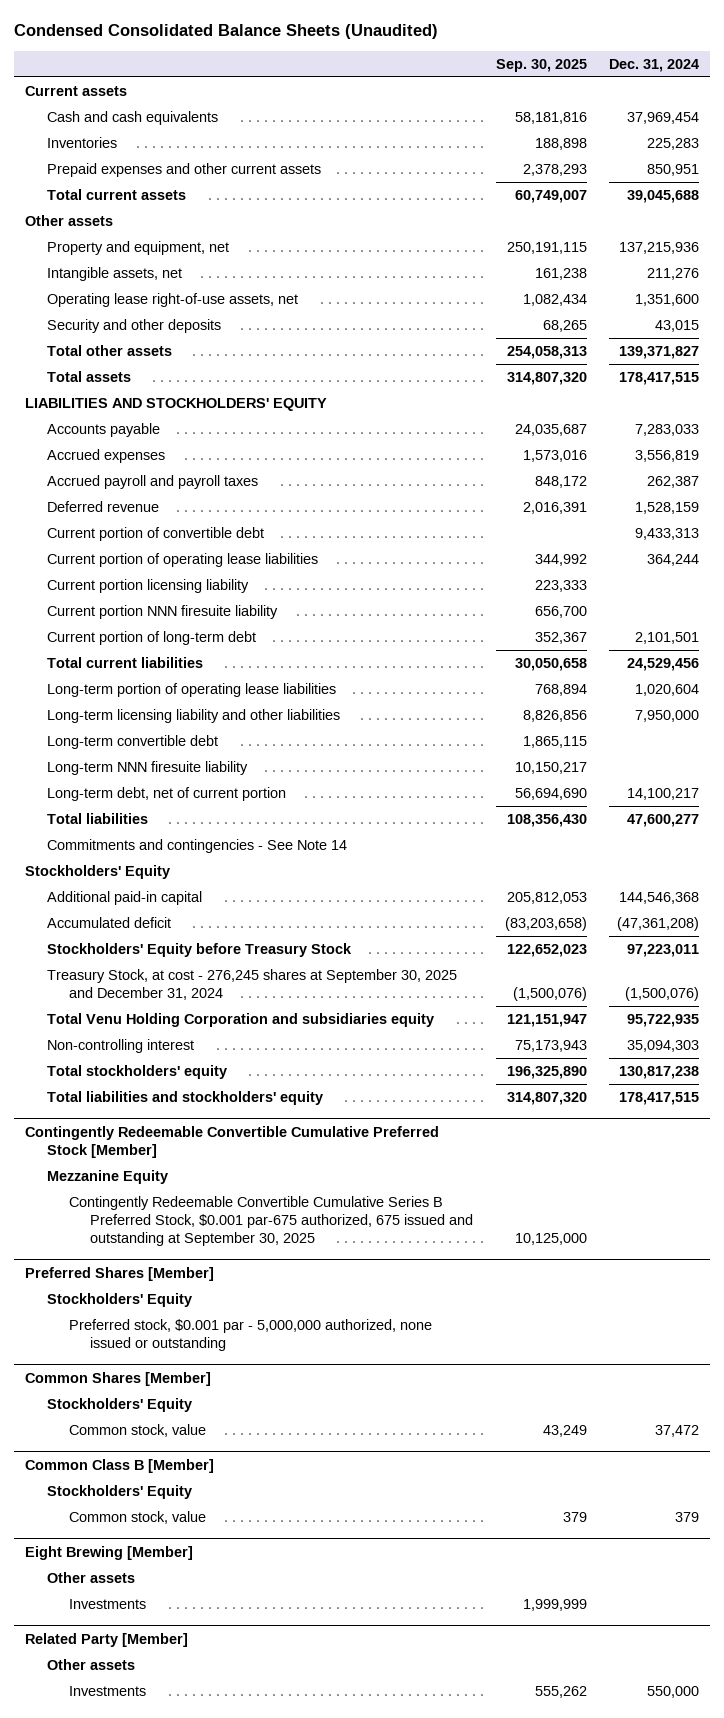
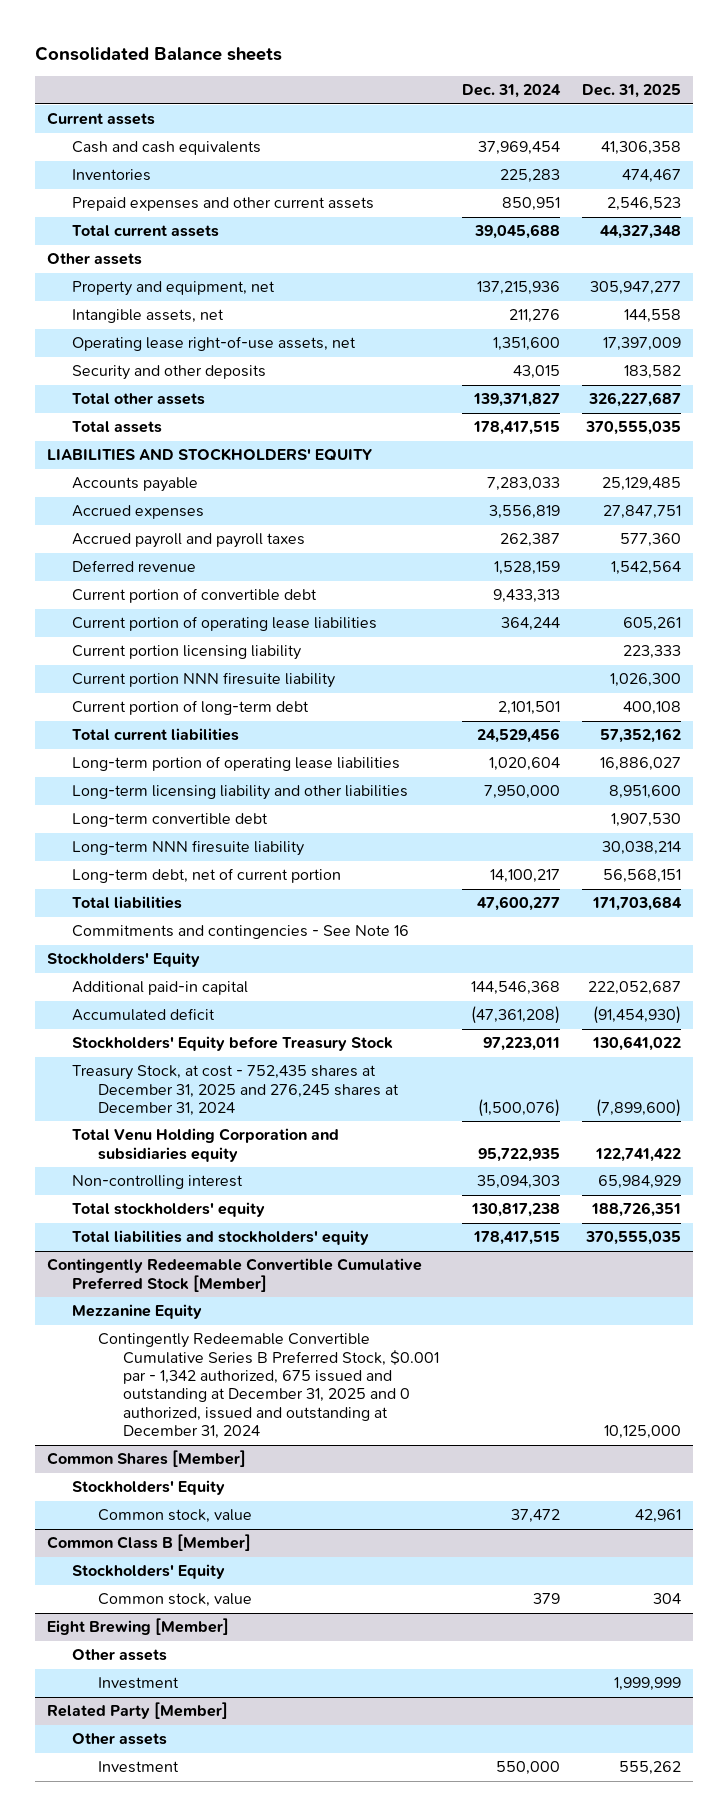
- Condensed Consolidated Balance Sheets (Unaudited)
+ Consolidated Balance sheets
- | Sep. 30, 2025 | Dec. 31, 2024
+ | Dec. 31, 2024 | Dec. 31, 2025
- Commitments and contingencies - See Note 14
+ Commitments and contingencies - See Note 16
- Treasury Stock, at cost - 276,245 shares at September 30, 2025 and December 31, 2024 | (1,500,076) | (1,500,076)
+ Treasury Stock, at cost - 752,435 shares at December 31, 2025 and 276,245 shares at December 31, 2024 | (1,500,076) | (7,899,600)
@ Contingently Redeemable Convertible Cumulative Preferred Stock [Member]
- Contingently Redeemable Convertible Cumulative Series B Preferred Stock, $0.001 par-675 authorized, 675 issued and outstanding at September 30, 2025 | 10,125,000 |
- Preferred Shares [Member]
- Stockholders' Equity
- Preferred stock, $0.001 par - 5,000,000 authorized, none issued or outstanding
@ Contingently Redeemable Convertible Cumulative Preferred Stock [Member]
+ Contingently Redeemable Convertible Cumulative Series B Preferred Stock, $0.001 par - 1,342 authorized, 675 issued and outstanding at December 31, 2025 and 0 authorized, issued and outstanding at December 31, 2024 | | 10,125,000
@ Eight Brewing [Member]
- Investments | 1,999,999 |
+ Investment | | 1,999,999
@ Related Party [Member]
- Investments | 555,262 | 550,000
+ Investment | 550,000 | 555,262

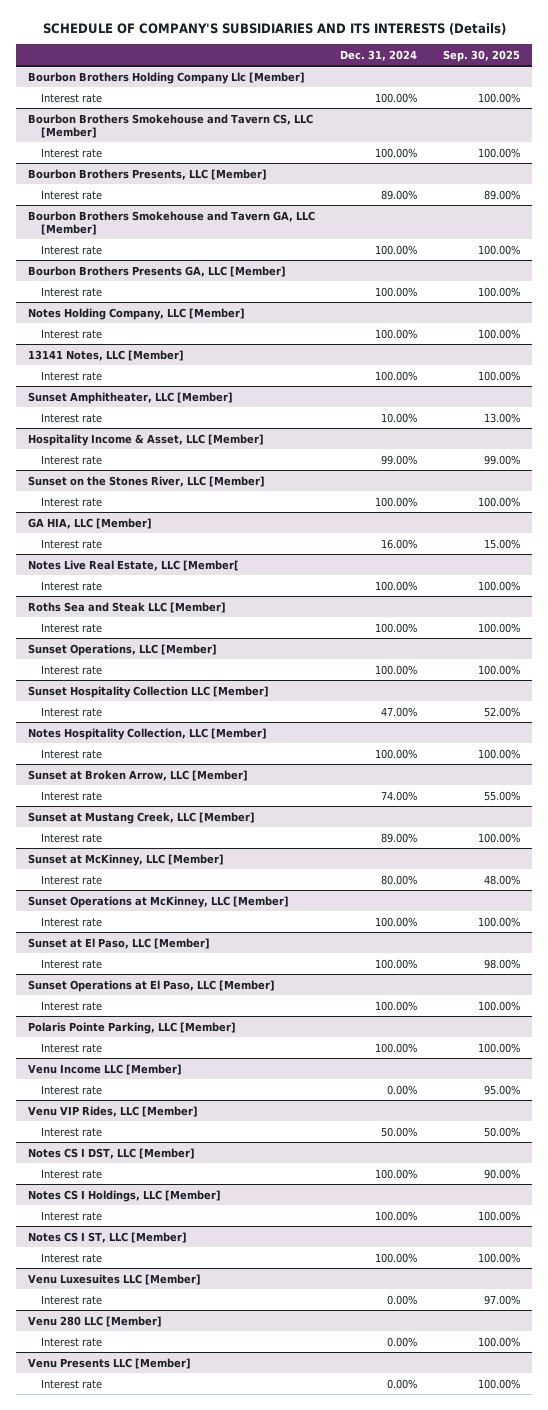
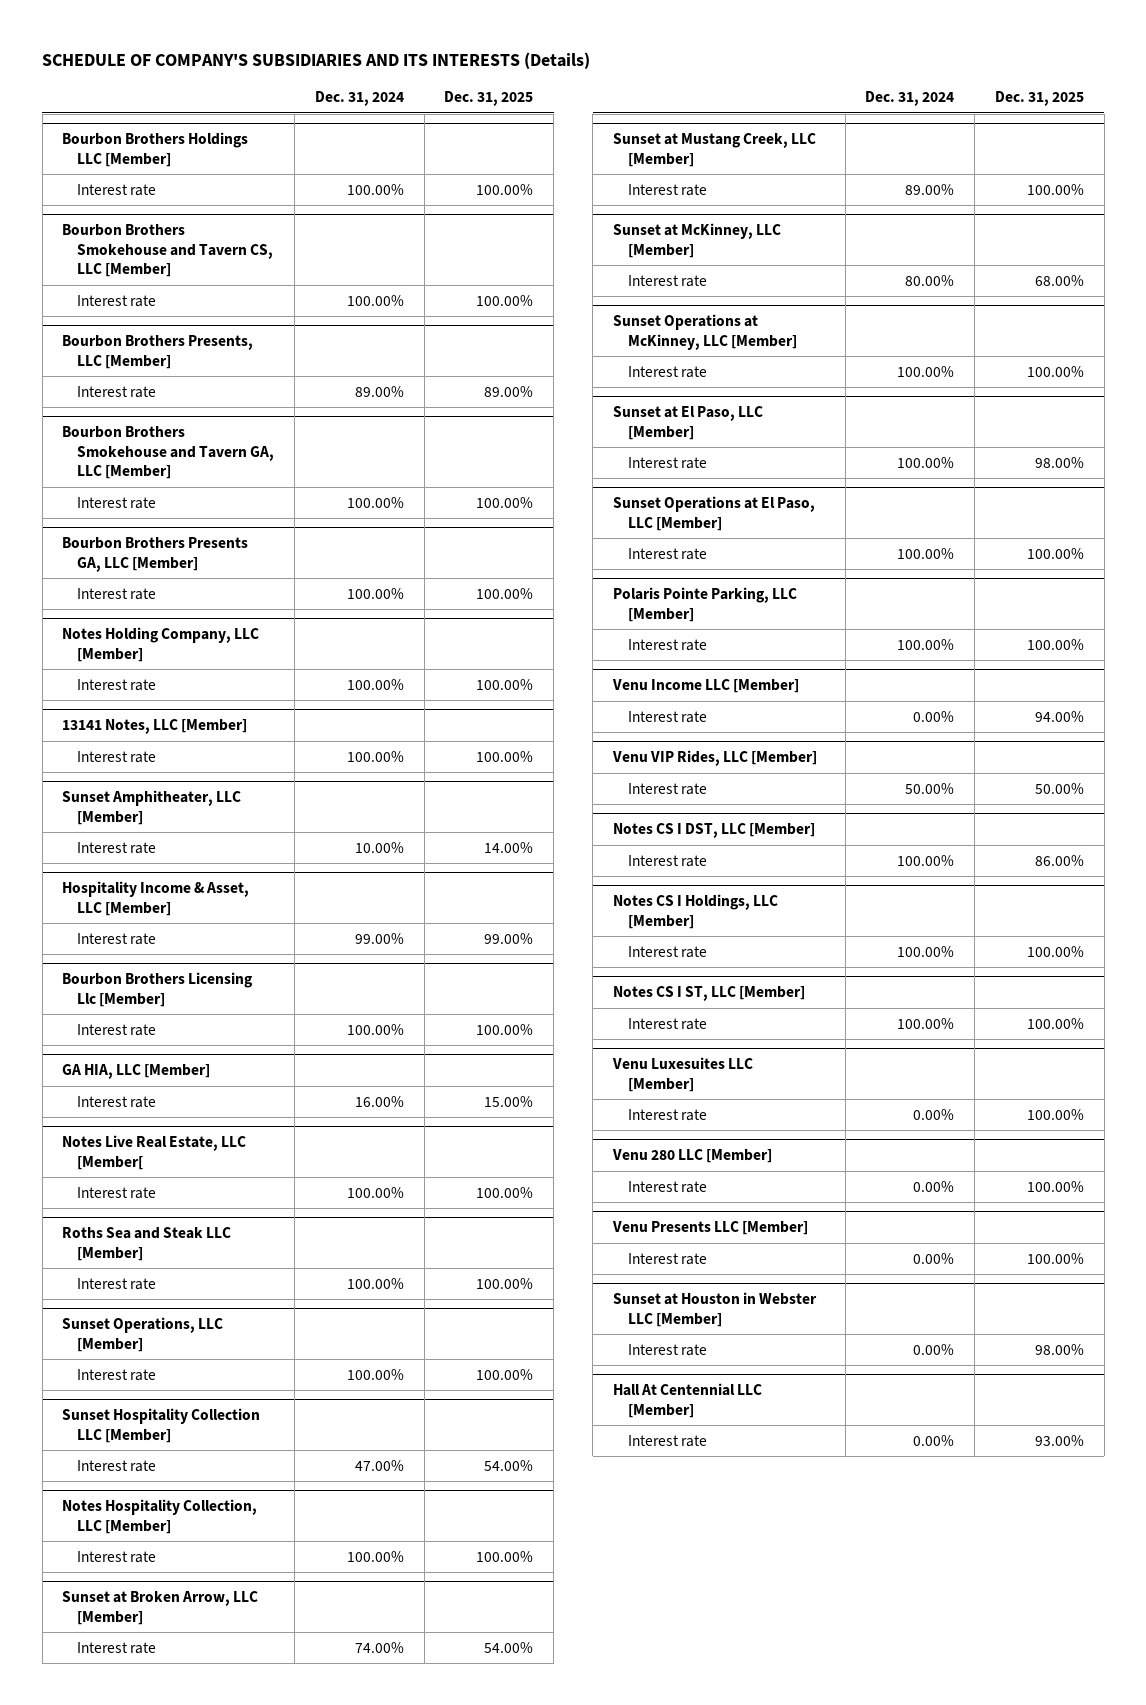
- | Dec. 31, 2024 | Sep. 30, 2025
+ | Dec. 31, 2024 | Dec. 31, 2025
- Bourbon Brothers Holding Company Llc [Member]
+ Bourbon Brothers Holdings LLC [Member]
- Sunset on the Stones River, LLC [Member]
+ Bourbon Brothers Licensing Llc [Member]
+ Sunset at Houston in Webster LLC [Member]
+ Interest rate | 0.00% | 98.00%
+ Hall At Centennial LLC [Member]
+ Interest rate | 0.00% | 93.00%

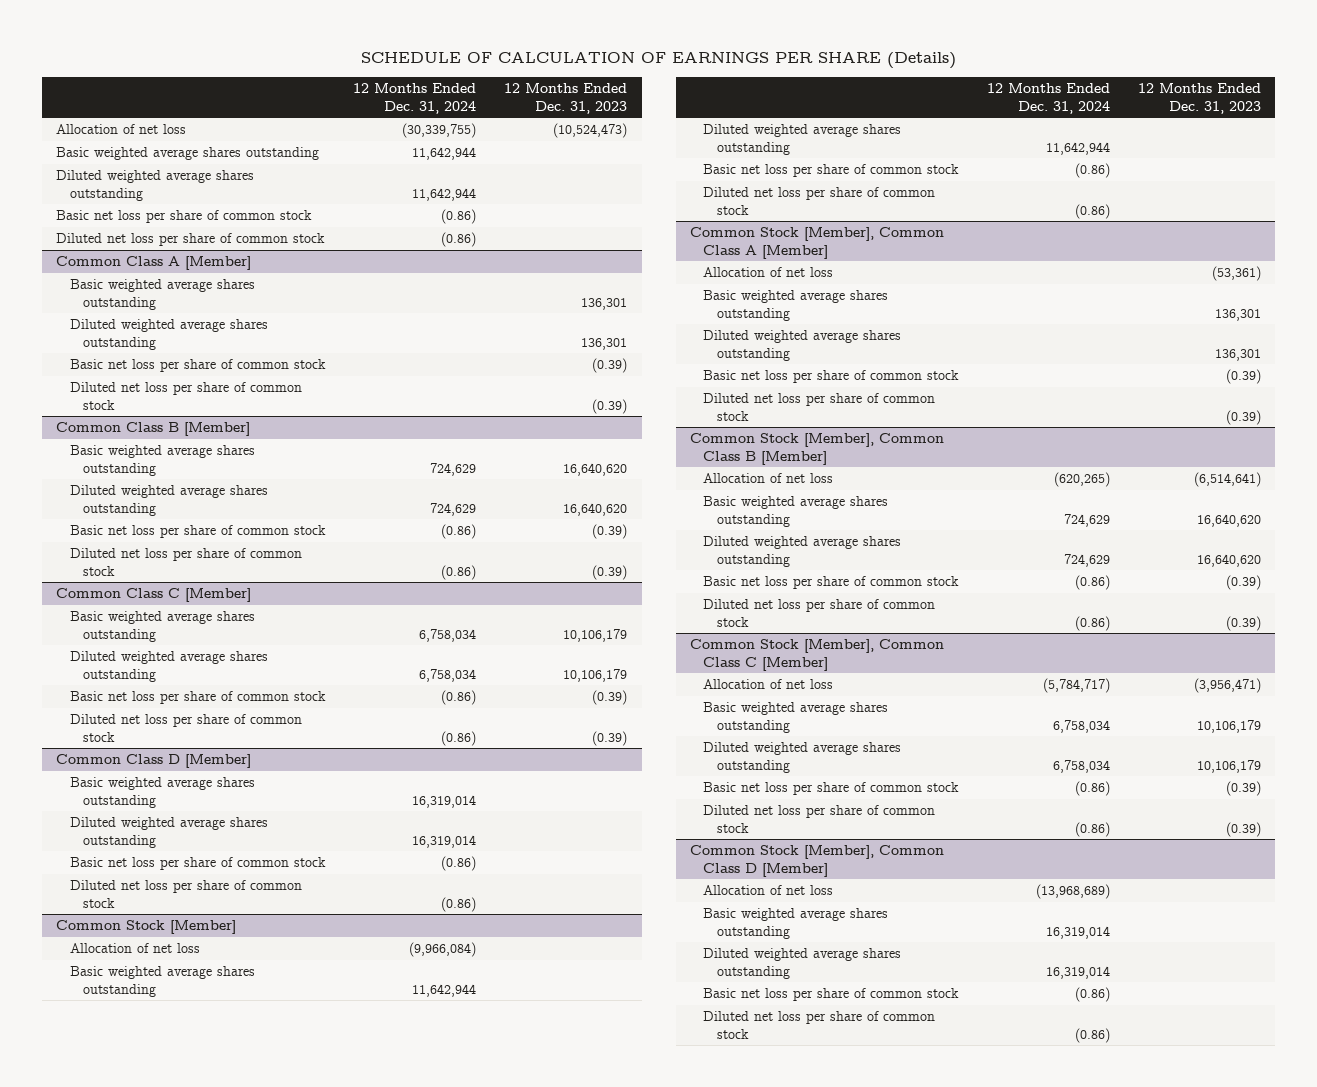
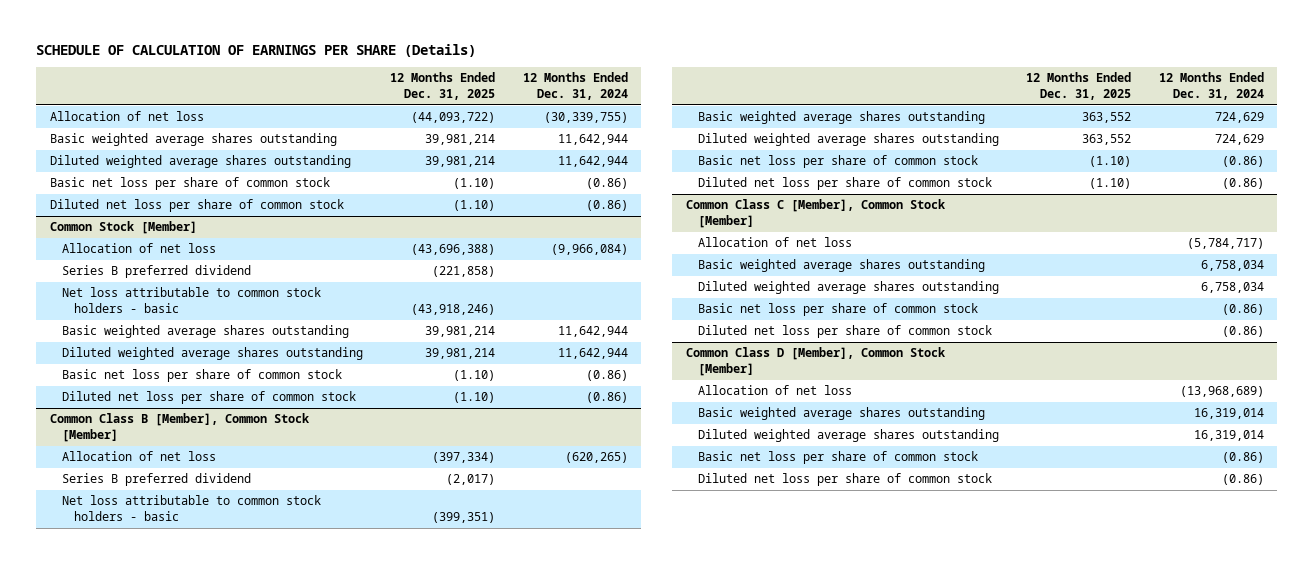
- | 12 Months Ended Dec. 31, 2024 | 12 Months Ended Dec. 31, 2023
+ | 12 Months Ended Dec. 31, 2025 | 12 Months Ended Dec. 31, 2024
- Common Class A [Member]
- Basic weighted average shares outstanding | | 136,301
- Diluted weighted average shares outstanding | | 136,301
- Basic net loss per share of common stock | | (0.39)
- Diluted net loss per share of common stock | | (0.39)
- Common Class B [Member]
- Basic weighted average shares outstanding | 724,629 | 16,640,620
- Diluted weighted average shares outstanding | 724,629 | 16,640,620
- Basic net loss per share of common stock | (0.86) | (0.39)
- Diluted net loss per share of common stock | (0.86) | (0.39)
- Common Class C [Member]
- Basic weighted average shares outstanding | 6,758,034 | 10,106,179
- Diluted weighted average shares outstanding | 6,758,034 | 10,106,179
- Basic net loss per share of common stock | (0.86) | (0.39)
- Diluted net loss per share of common stock | (0.86) | (0.39)
- Common Class D [Member]
- Basic weighted average shares outstanding | 16,319,014 |
- Diluted weighted average shares outstanding | 16,319,014 |
- Basic net loss per share of common stock | (0.86) |
- Diluted net loss per share of common stock | (0.86) |
@ Common Stock [Member]
+ Series B preferred dividend | (221,858) |
+ Net loss attributable to common stock holders - basic | (43,918,246) |
- Common Stock [Member], Common Class A [Member]
- Allocation of net loss | | (53,361)
- Basic weighted average shares outstanding | | 136,301
- Diluted weighted average shares outstanding | | 136,301
- Basic net loss per share of common stock | | (0.39)
- Diluted net loss per share of common stock | | (0.39)
- Common Stock [Member], Common Class B [Member]
+ Common Class B [Member], Common Stock [Member]
+ Series B preferred dividend | (2,017) |
+ Net loss attributable to common stock holders - basic | (399,351) |
- Common Stock [Member], Common Class C [Member]
+ Common Class C [Member], Common Stock [Member]
- Common Stock [Member], Common Class D [Member]
+ Common Class D [Member], Common Stock [Member]

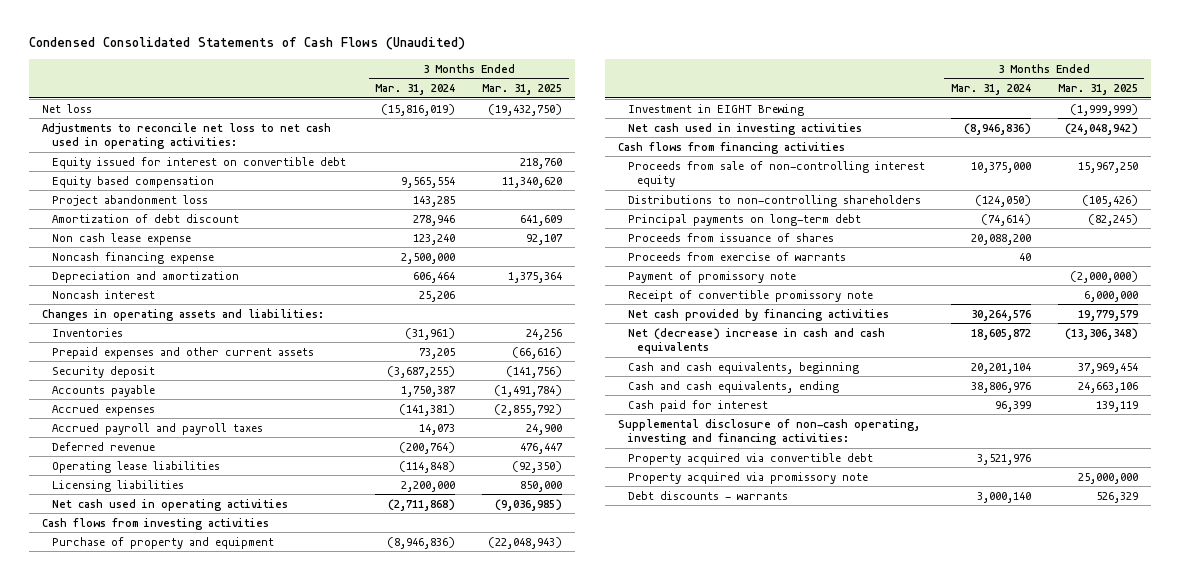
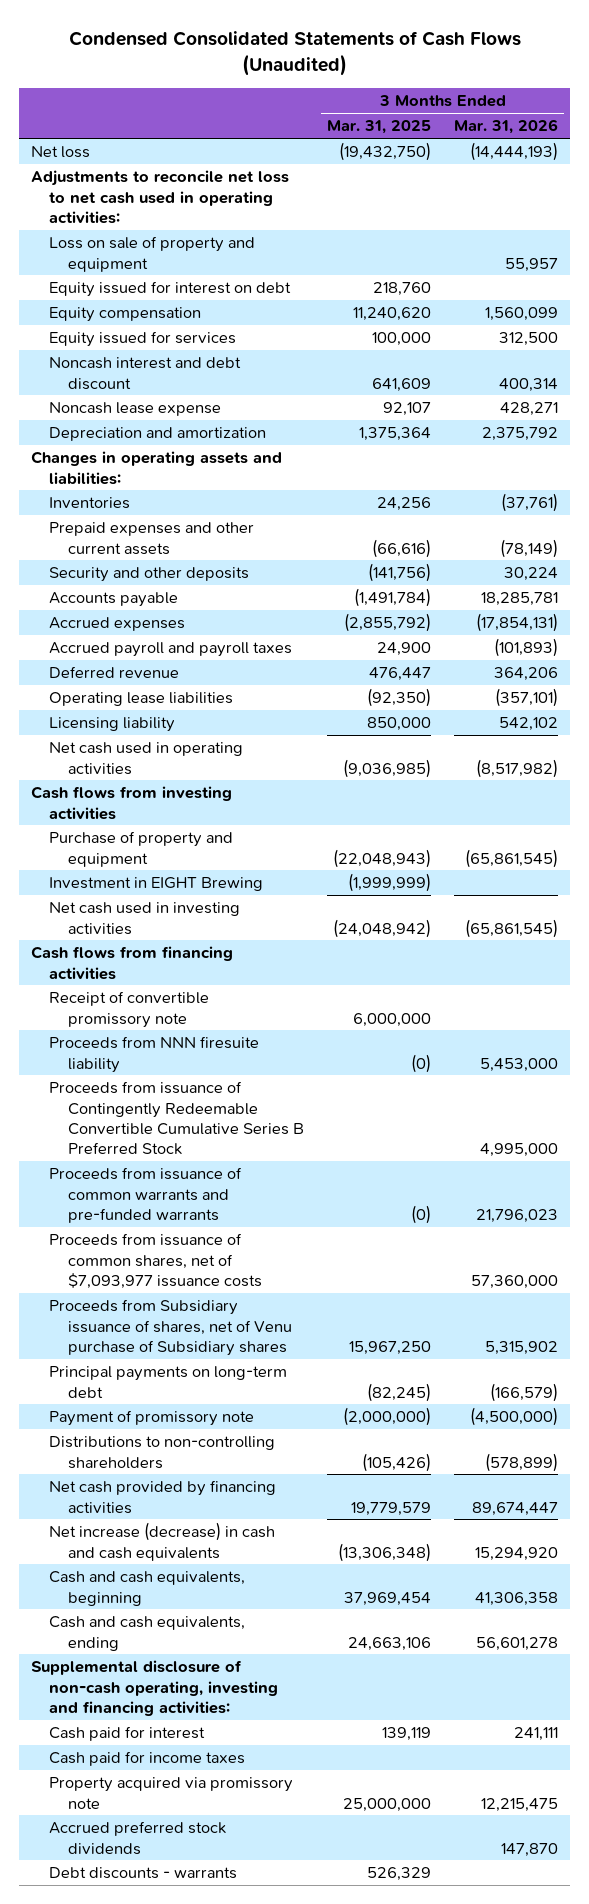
- | 3 Months Ended Mar. 31, 2024 | 3 Months Ended Mar. 31, 2025
+ | 3 Months Ended Mar. 31, 2025 | 3 Months Ended Mar. 31, 2026
- Equity issued for interest on convertible debt | | 218,760
- Equity based compensation | 9,565,554 | 11,340,620
- Project abandonment loss | 143,285 |
- Amortization of debt discount | 278,946 | 641,609
- Non cash lease expense | 123,240 | 92,107
- Noncash financing expense | 2,500,000 |
+ Loss on sale of property and equipment | | 55,957
+ Equity issued for interest on debt | 218,760 |
+ Equity compensation | 11,240,620 | 1,560,099
+ Equity issued for services | 100,000 | 312,500
+ Noncash interest and debt discount | 641,609 | 400,314
+ Noncash lease expense | 92,107 | 428,271
- Noncash interest | 25,206 |
- Security deposit | (3,687,255) | (141,756)
+ Security and other deposits | (141,756) | 30,224
- Licensing liabilities | 2,200,000 | 850,000
+ Licensing liability | 850,000 | 542,102
- Proceeds from sale of non-controlling interest equity | 10,375,000 | 15,967,250
moved up: Receipt of convertible promissory note | 6,000,000 |
+ Proceeds from NNN firesuite liability | (0) | 5,453,000
+ Proceeds from issuance of Contingently Redeemable Convertible Cumulative Series B Preferred Stock | | 4,995,000
+ Proceeds from issuance of common warrants and pre-funded warrants | (0) | 21,796,023
+ Proceeds from issuance of common shares, net of $7,093,977 issuance costs | | 57,360,000
+ Proceeds from Subsidiary issuance of shares, net of Venu purchase of Subsidiary shares | 15,967,250 | 5,315,902
- Proceeds from issuance of shares | 20,088,200 |
- Proceeds from exercise of warrants | 40 |
moved down: Distributions to non-controlling shareholders | (105,426) | (578,899)
- Net (decrease) increase in cash and cash equivalents | 18,605,872 | (13,306,348)
+ Net increase (decrease) in cash and cash equivalents | (13,306,348) | 15,294,920
- Property acquired via convertible debt | 3,521,976 |
moved down: Cash paid for interest | 139,119 | 241,111
+ Cash paid for income taxes
+ Accrued preferred stock dividends | | 147,870

